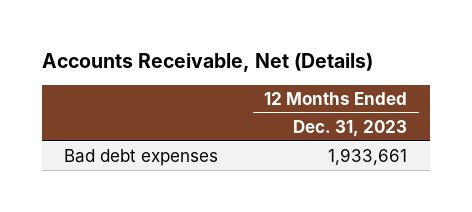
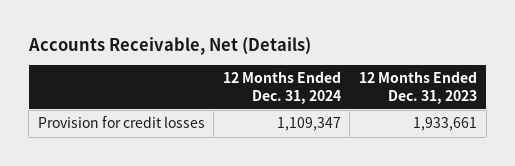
- | 12 Months Ended Dec. 31, 2023
+ | 12 Months Ended Dec. 31, 2024 | 12 Months Ended Dec. 31, 2023
- Bad debt expenses | 1,933,661
+ Provision for credit losses | 1,109,347 | 1,933,661

